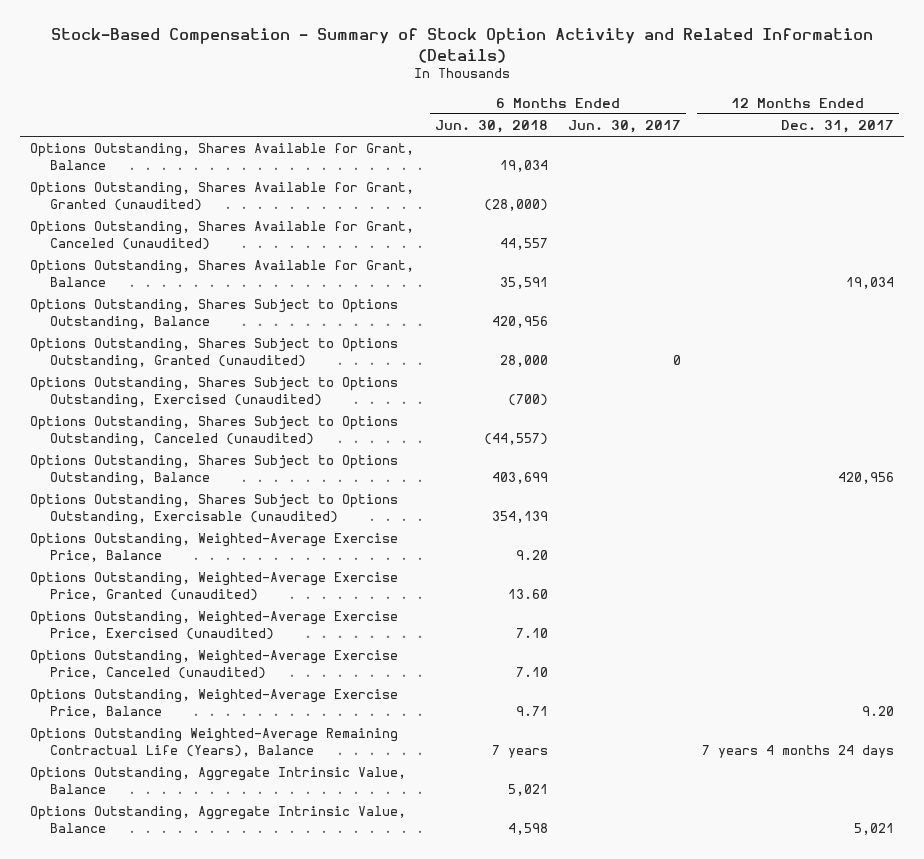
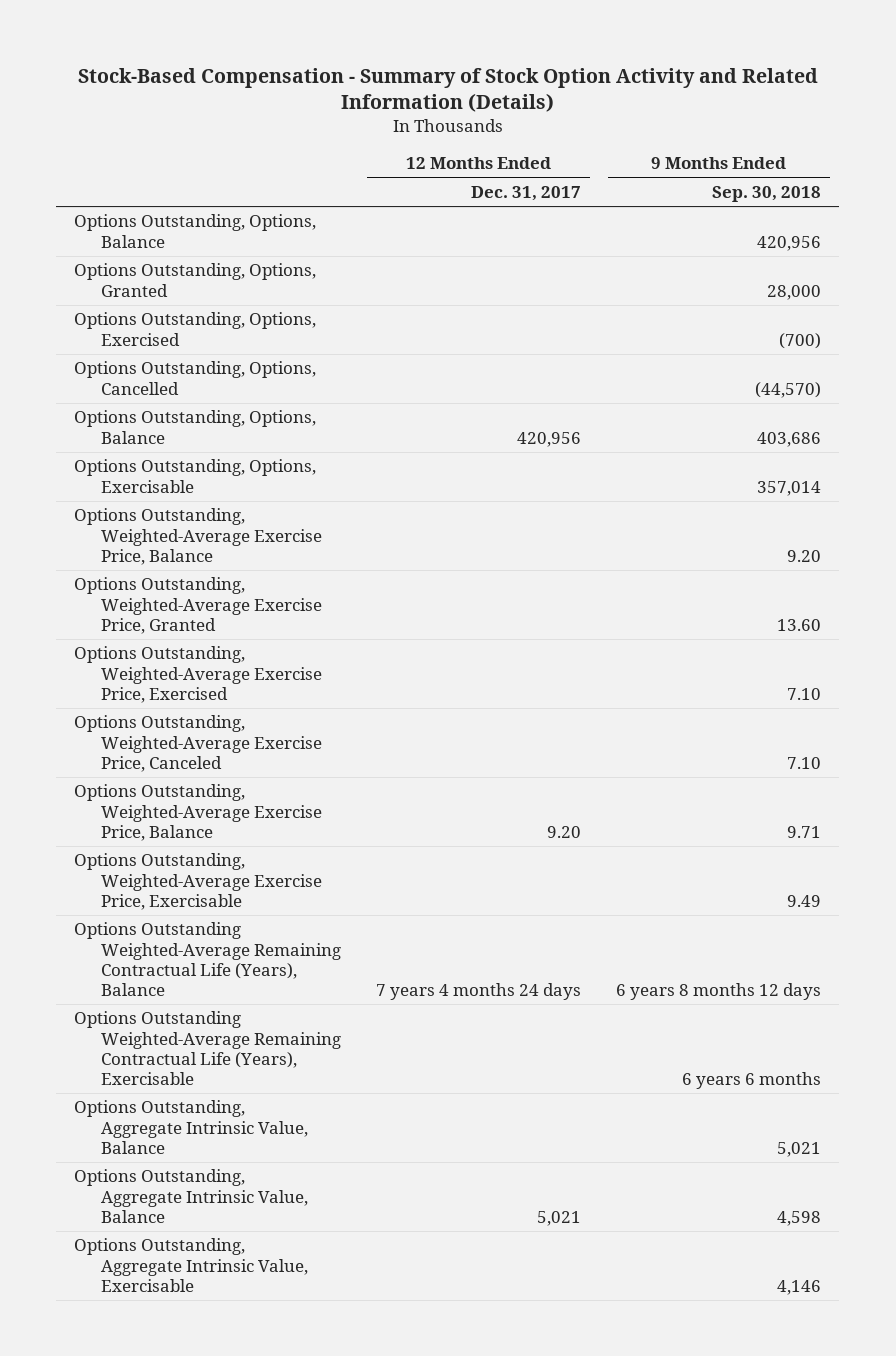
- | 6 Months Ended Jun. 30, 2018 | 6 Months Ended Jun. 30, 2017 | 12 Months Ended Dec. 31, 2017
+ | 12 Months Ended Dec. 31, 2017 | 9 Months Ended Sep. 30, 2018
- Options Outstanding, Shares Available for Grant, Balance | 19,034 | |
- Options Outstanding, Shares Available for Grant, Granted (unaudited) | (28,000) | |
- Options Outstanding, Shares Available for Grant, Canceled (unaudited) | 44,557 | |
- Options Outstanding, Shares Available for Grant, Balance | 35,591 | | 19,034
- Options Outstanding, Shares Subject to Options Outstanding, Balance | 420,956 | |
- Options Outstanding, Shares Subject to Options Outstanding, Granted (unaudited) | 28,000 | 0 |
- Options Outstanding, Shares Subject to Options Outstanding, Exercised (unaudited) | (700) | |
- Options Outstanding, Shares Subject to Options Outstanding, Canceled (unaudited) | (44,557) | |
- Options Outstanding, Shares Subject to Options Outstanding, Balance | 403,699 | | 420,956
- Options Outstanding, Shares Subject to Options Outstanding, Exercisable (unaudited) | 354,139 | |
+ Options Outstanding, Options, Balance | | 420,956
+ Options Outstanding, Options, Granted | | 28,000
+ Options Outstanding, Options, Exercised | | (700)
+ Options Outstanding, Options, Cancelled | | (44,570)
+ Options Outstanding, Options, Balance | 420,956 | 403,686
+ Options Outstanding, Options, Exercisable | | 357,014
- Options Outstanding, Weighted-Average Exercise Price, Granted (unaudited) | 13.60 | |
- Options Outstanding, Weighted-Average Exercise Price, Exercised (unaudited) | 7.10 | |
- Options Outstanding, Weighted-Average Exercise Price, Canceled (unaudited) | 7.10 | |
+ Options Outstanding, Weighted-Average Exercise Price, Granted | | 13.60
+ Options Outstanding, Weighted-Average Exercise Price, Exercised | | 7.10
+ Options Outstanding, Weighted-Average Exercise Price, Canceled | | 7.10
+ Options Outstanding, Weighted-Average Exercise Price, Exercisable | | 9.49
+ Options Outstanding Weighted-Average Remaining Contractual Life (Years), Exercisable | | 6 years 6 months
+ Options Outstanding, Aggregate Intrinsic Value, Exercisable | | 4,146

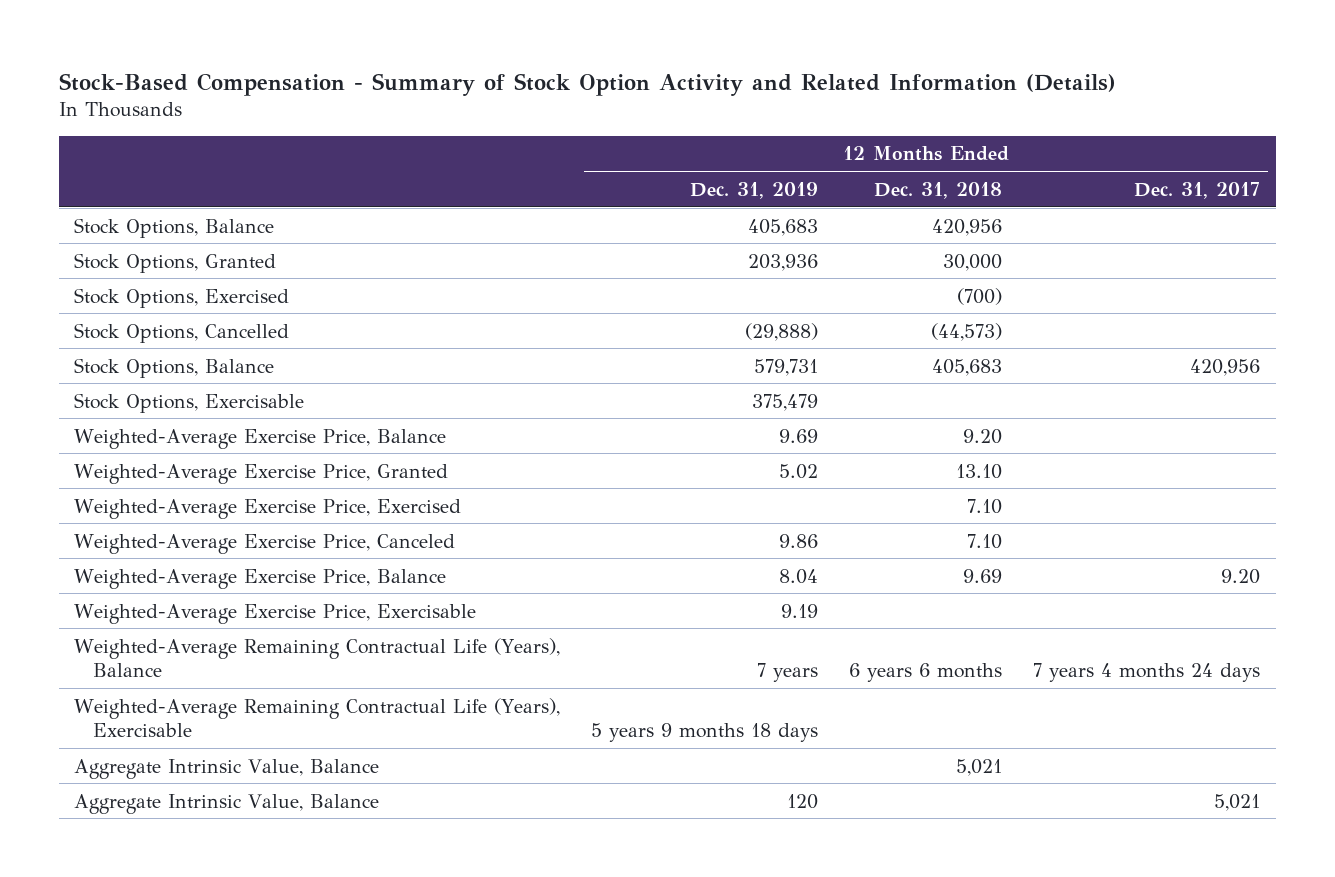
- | 12 Months Ended Dec. 31, 2017 | 9 Months Ended Sep. 30, 2018
+ | 12 Months Ended Dec. 31, 2019 | 12 Months Ended Dec. 31, 2018 | 12 Months Ended Dec. 31, 2017
- Options Outstanding, Options, Balance | | 420,956
- Options Outstanding, Options, Granted | | 28,000
- Options Outstanding, Options, Exercised | | (700)
- Options Outstanding, Options, Cancelled | | (44,570)
- Options Outstanding, Options, Balance | 420,956 | 403,686
- Options Outstanding, Options, Exercisable | | 357,014
- Options Outstanding, Weighted-Average Exercise Price, Balance | | 9.20
- Options Outstanding, Weighted-Average Exercise Price, Granted | | 13.60
- Options Outstanding, Weighted-Average Exercise Price, Exercised | | 7.10
- Options Outstanding, Weighted-Average Exercise Price, Canceled | | 7.10
- Options Outstanding, Weighted-Average Exercise Price, Balance | 9.20 | 9.71
- Options Outstanding, Weighted-Average Exercise Price, Exercisable | | 9.49
- Options Outstanding Weighted-Average Remaining Contractual Life (Years), Balance | 7 years 4 months 24 days | 6 years 8 months 12 days
- Options Outstanding Weighted-Average Remaining Contractual Life (Years), Exercisable | | 6 years 6 months
- Options Outstanding, Aggregate Intrinsic Value, Balance | | 5,021
- Options Outstanding, Aggregate Intrinsic Value, Balance | 5,021 | 4,598
- Options Outstanding, Aggregate Intrinsic Value, Exercisable | | 4,146
+ Stock Options, Balance | 405,683 | 420,956 |
+ Stock Options, Granted | 203,936 | 30,000 |
+ Stock Options, Exercised | | (700) |
+ Stock Options, Cancelled | (29,888) | (44,573) |
+ Stock Options, Balance | 579,731 | 405,683 | 420,956
+ Stock Options, Exercisable | 375,479 | |
+ Weighted-Average Exercise Price, Balance | 9.69 | 9.20 |
+ Weighted-Average Exercise Price, Granted | 5.02 | 13.10 |
+ Weighted-Average Exercise Price, Exercised | | 7.10 |
+ Weighted-Average Exercise Price, Canceled | 9.86 | 7.10 |
+ Weighted-Average Exercise Price, Balance | 8.04 | 9.69 | 9.20
+ Weighted-Average Exercise Price, Exercisable | 9.19 | |
+ Weighted-Average Remaining Contractual Life (Years), Balance | 7 years | 6 years 6 months | 7 years 4 months 24 days
+ Weighted-Average Remaining Contractual Life (Years), Exercisable | 5 years 9 months 18 days | |
+ Aggregate Intrinsic Value, Balance | | 5,021 |
+ Aggregate Intrinsic Value, Balance | 120 | | 5,021

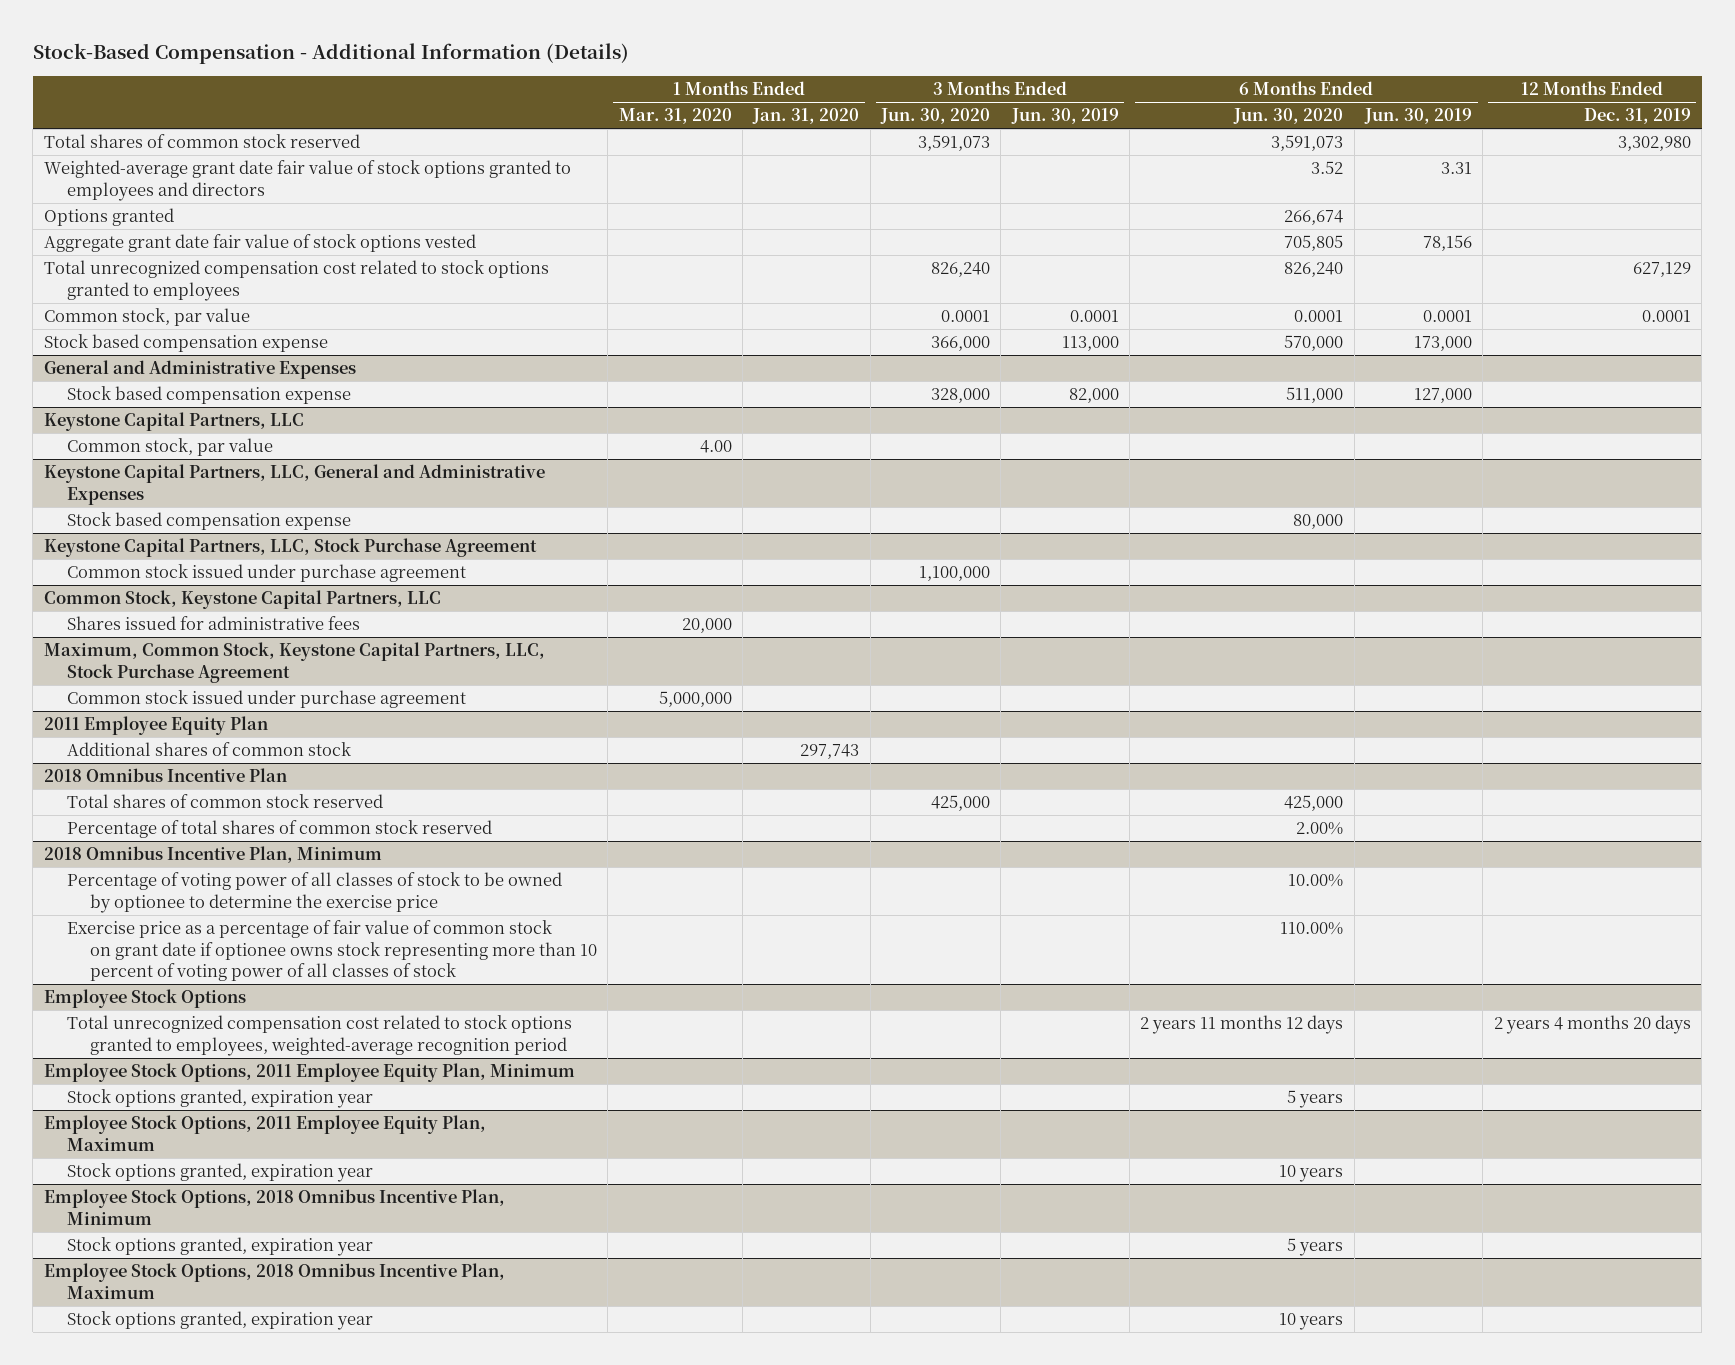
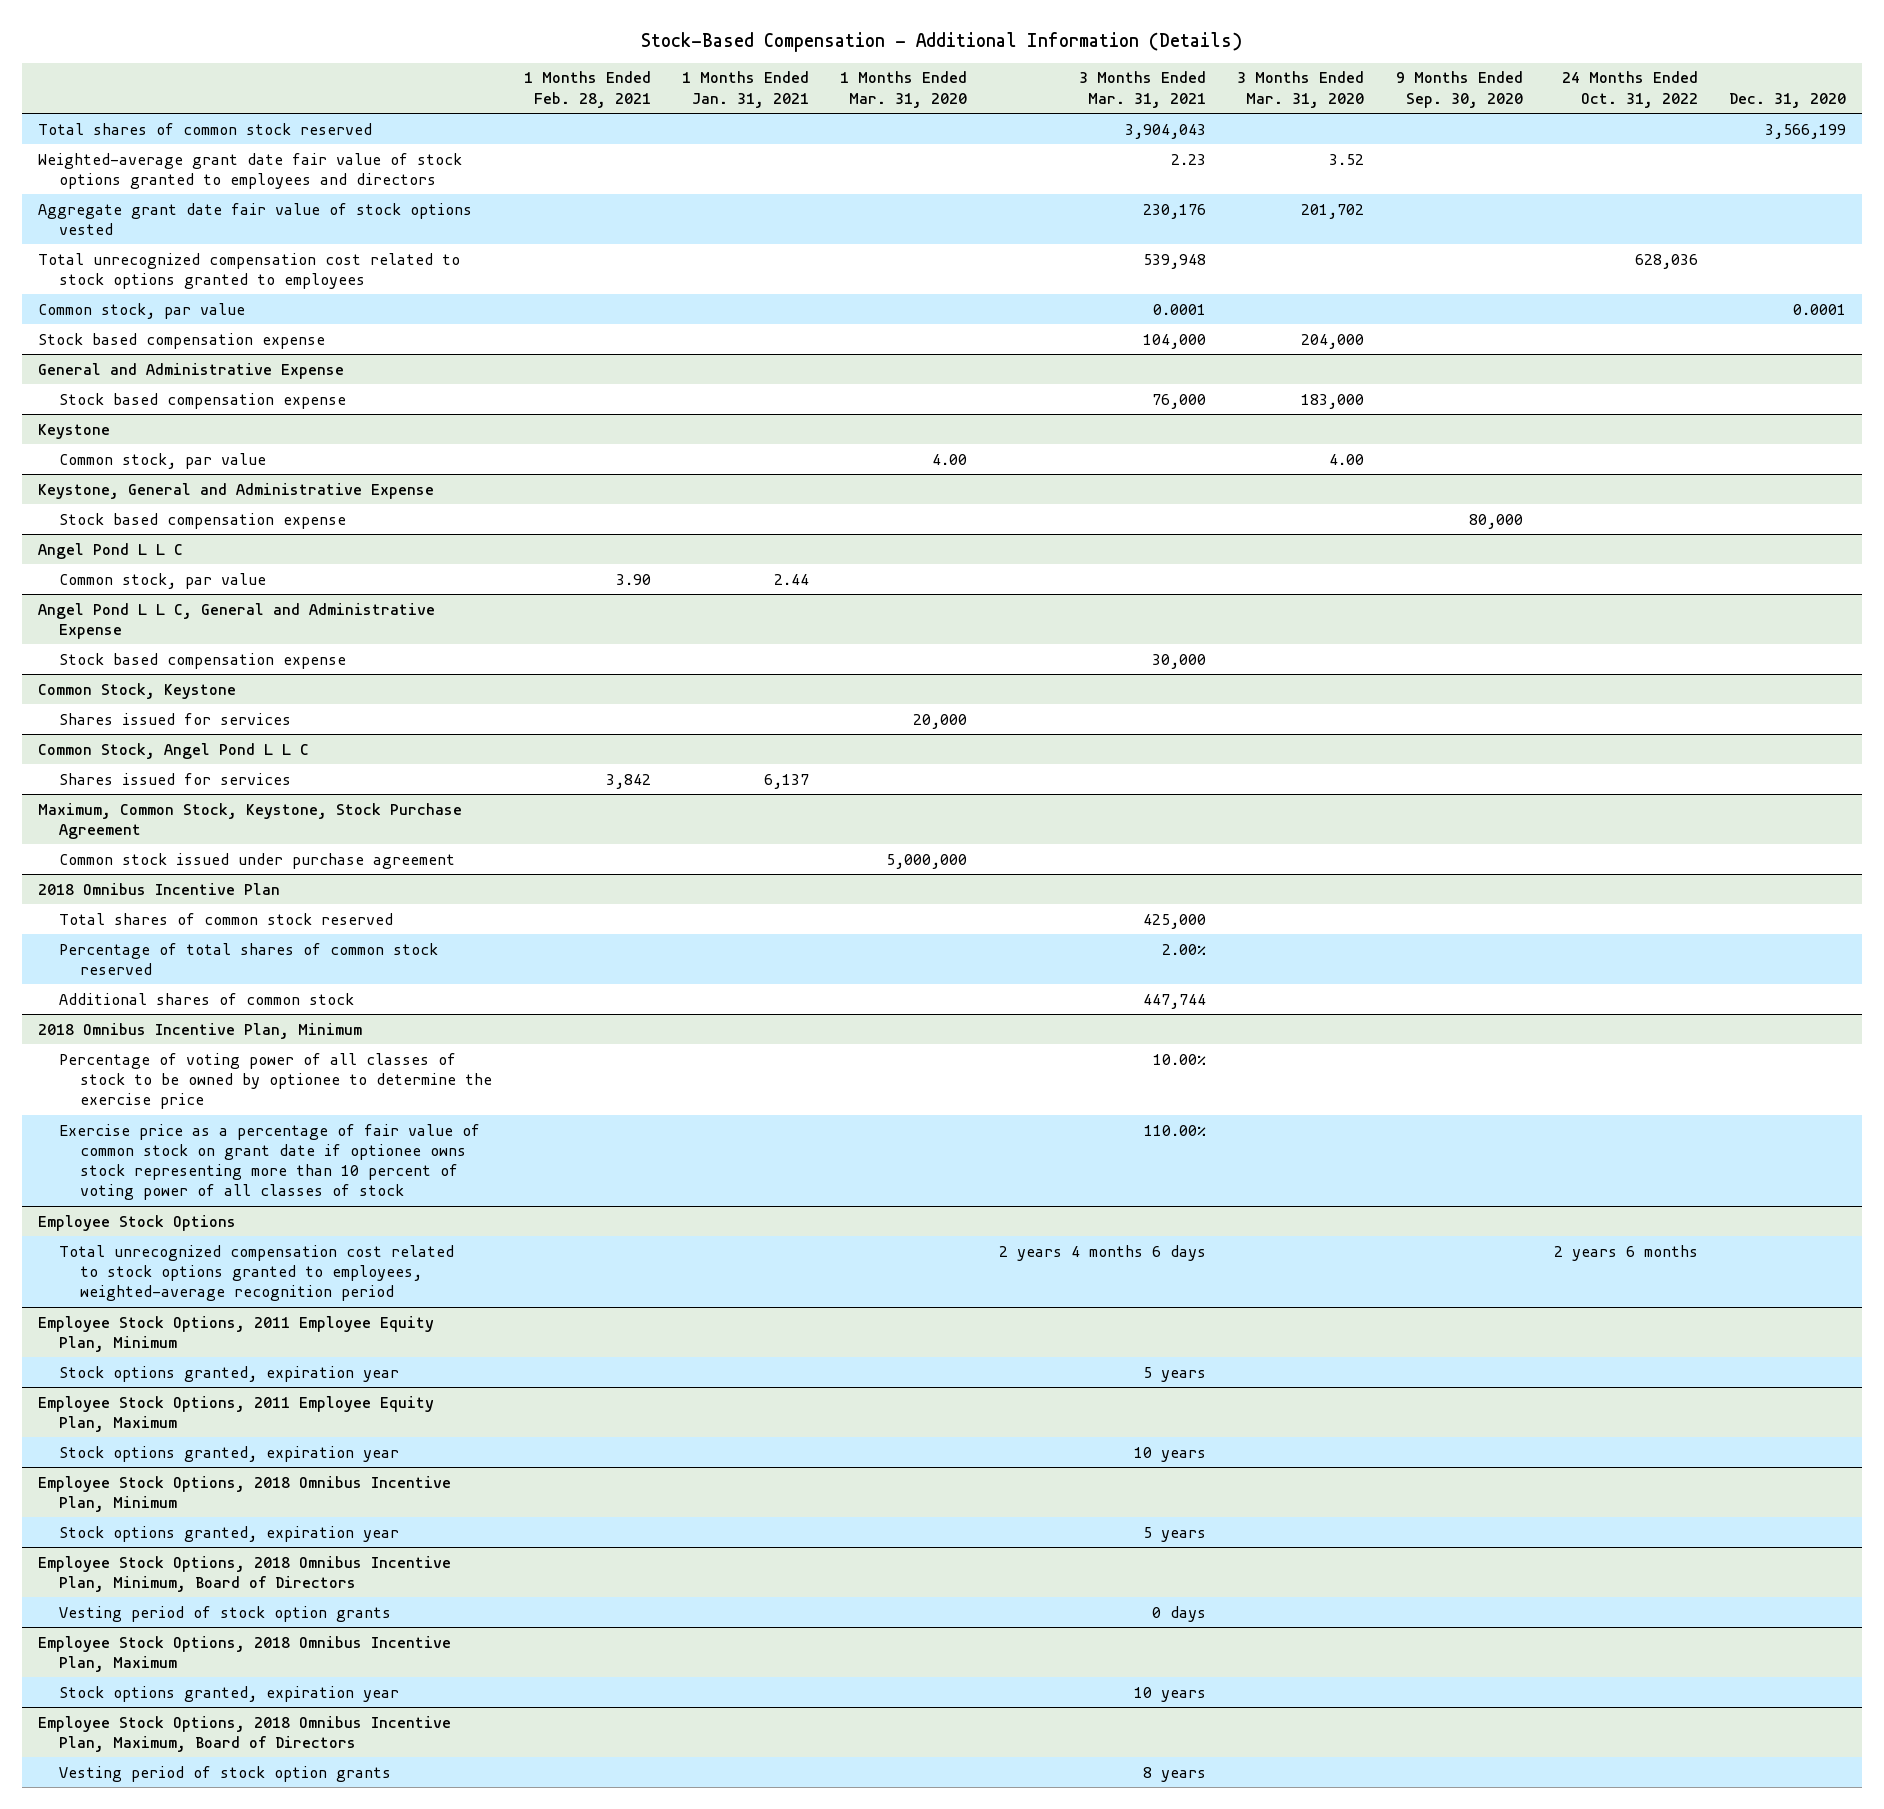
- | 1 Months Ended Mar. 31, 2020 | 1 Months Ended Jan. 31, 2020 | 3 Months Ended Jun. 30, 2020 | 3 Months Ended Jun. 30, 2019 | 6 Months Ended Jun. 30, 2020 | 6 Months Ended Jun. 30, 2019 | 12 Months Ended Dec. 31, 2019
+ | 1 Months Ended Feb. 28, 2021 | 1 Months Ended Jan. 31, 2021 | 1 Months Ended Mar. 31, 2020 | 3 Months Ended Mar. 31, 2021 | 3 Months Ended Mar. 31, 2020 | 9 Months Ended Sep. 30, 2020 | 24 Months Ended Oct. 31, 2022 | Dec. 31, 2020
- Options granted | | | | | 266,674 | |
- General and Administrative Expenses
+ General and Administrative Expense
- Keystone Capital Partners, LLC
+ Keystone
- Keystone Capital Partners, LLC, General and Administrative Expenses
- Stock based compensation expense | | | | | 80,000 | |
- Keystone Capital Partners, LLC, Stock Purchase Agreement
- Common stock issued under purchase agreement | | | 1,100,000 | | | |
- Common Stock, Keystone Capital Partners, LLC
- Shares issued for administrative fees | 20,000 | | | | | |
- Maximum, Common Stock, Keystone Capital Partners, LLC, Stock Purchase Agreement
+ Keystone, General and Administrative Expense
+ Stock based compensation expense | | | | | | 80,000 | |
+ Angel Pond L L C
+ Common stock, par value | 3.90 | 2.44 | | | | | |
+ Angel Pond L L C, General and Administrative Expense
+ Stock based compensation expense | | | | 30,000 | | | |
+ Common Stock, Keystone
+ Shares issued for services | | | 20,000 | | | | |
+ Common Stock, Angel Pond L L C
+ Shares issued for services | 3,842 | 6,137 | | | | | |
+ Maximum, Common Stock, Keystone, Stock Purchase Agreement
- 2011 Employee Equity Plan
- Additional shares of common stock | | 297,743 | | | | |
@ 2018 Omnibus Incentive Plan
+ Additional shares of common stock | | | | 447,744 | | | |
+ Employee Stock Options, 2018 Omnibus Incentive Plan, Minimum, Board of Directors
+ Vesting period of stock option grants | | | | 0 days | | | |
+ Employee Stock Options, 2018 Omnibus Incentive Plan, Maximum, Board of Directors
+ Vesting period of stock option grants | | | | 8 years | | | |

